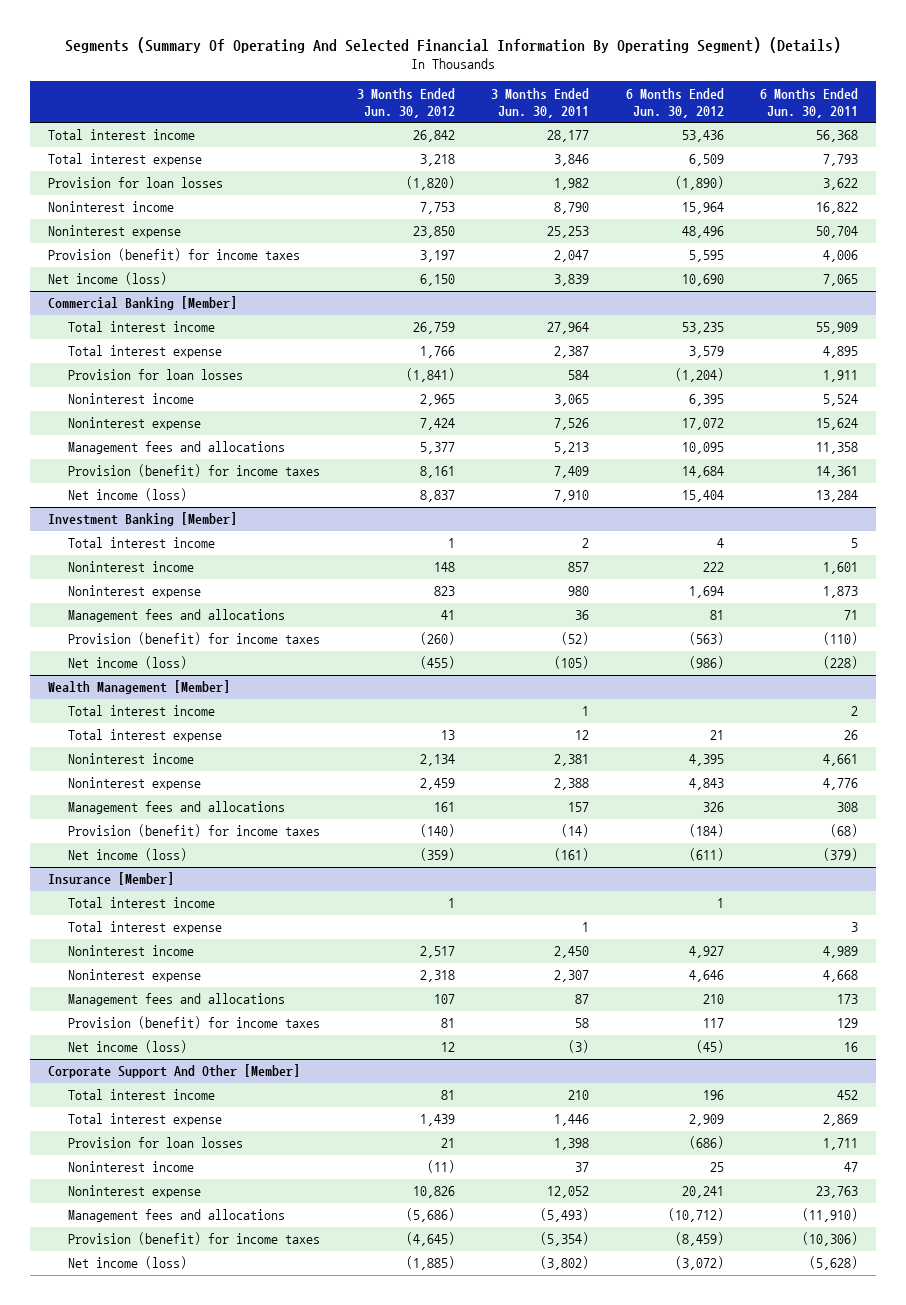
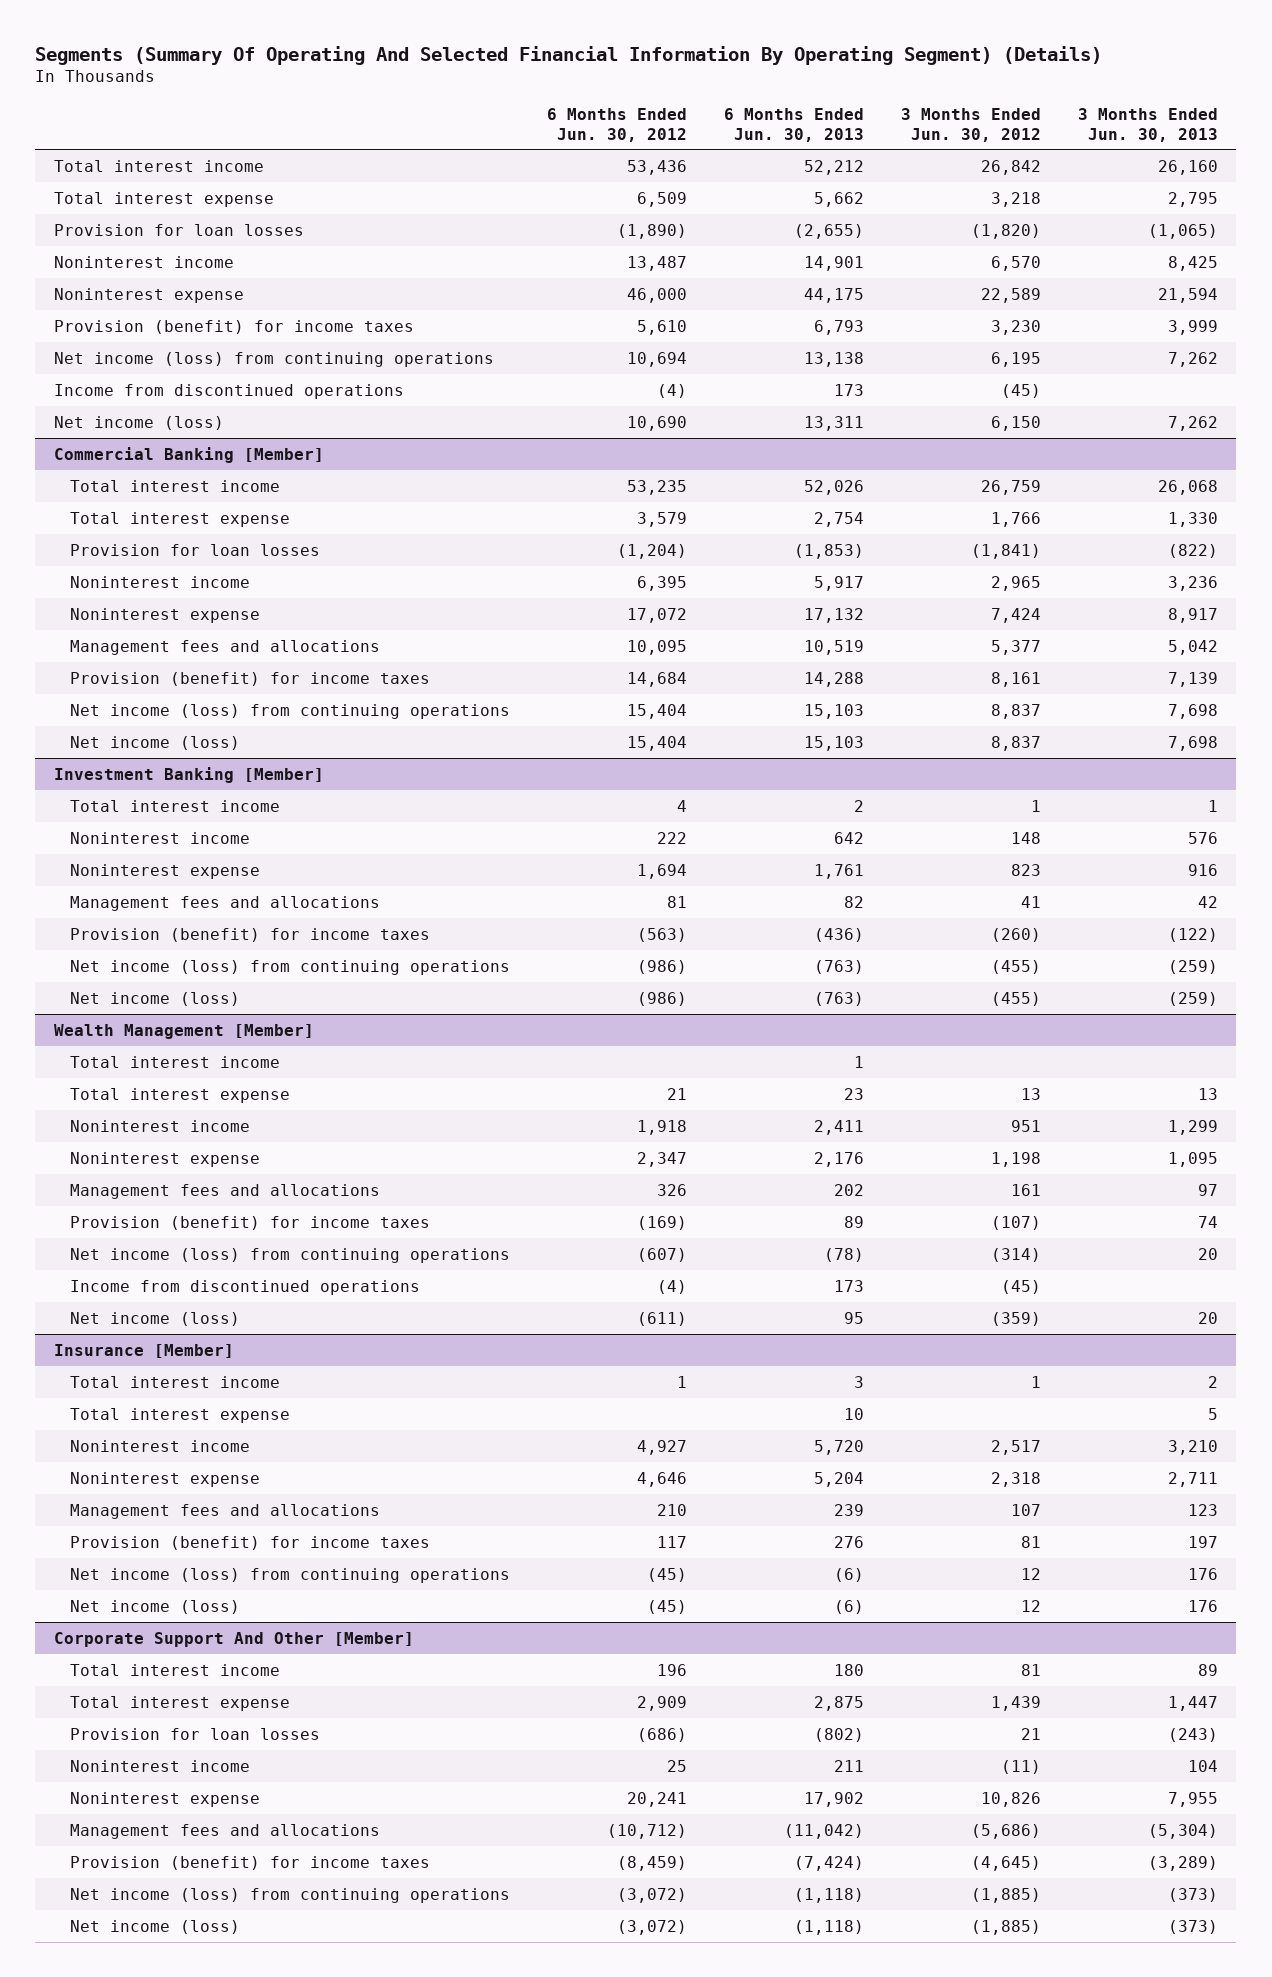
- | 3 Months Ended Jun. 30, 2012 | 3 Months Ended Jun. 30, 2011 | 6 Months Ended Jun. 30, 2012 | 6 Months Ended Jun. 30, 2011
+ | 6 Months Ended Jun. 30, 2012 | 6 Months Ended Jun. 30, 2013 | 3 Months Ended Jun. 30, 2012 | 3 Months Ended Jun. 30, 2013
- Noninterest income | 7,753 | 8,790 | 15,964 | 16,822
- Noninterest expense | 23,850 | 25,253 | 48,496 | 50,704
- Provision (benefit) for income taxes | 3,197 | 2,047 | 5,595 | 4,006
+ Noninterest income | 13,487 | 14,901 | 6,570 | 8,425
+ Noninterest expense | 46,000 | 44,175 | 22,589 | 21,594
+ Provision (benefit) for income taxes | 5,610 | 6,793 | 3,230 | 3,999
+ Net income (loss) from continuing operations | 10,694 | 13,138 | 6,195 | 7,262
+ Income from discontinued operations | (4) | 173 | (45) |
@ Commercial Banking [Member]
+ Net income (loss) from continuing operations | 15,404 | 15,103 | 8,837 | 7,698
@ Investment Banking [Member]
+ Net income (loss) from continuing operations | (986) | (763) | (455) | (259)
@ Wealth Management [Member]
- Noninterest income | 2,134 | 2,381 | 4,395 | 4,661
- Noninterest expense | 2,459 | 2,388 | 4,843 | 4,776
+ Noninterest income | 1,918 | 2,411 | 951 | 1,299
+ Noninterest expense | 2,347 | 2,176 | 1,198 | 1,095
- Provision (benefit) for income taxes | (140) | (14) | (184) | (68)
+ Provision (benefit) for income taxes | (169) | 89 | (107) | 74
+ Net income (loss) from continuing operations | (607) | (78) | (314) | 20
+ Income from discontinued operations | (4) | 173 | (45) |
@ Insurance [Member]
+ Net income (loss) from continuing operations | (45) | (6) | 12 | 176
@ Corporate Support And Other [Member]
+ Net income (loss) from continuing operations | (3,072) | (1,118) | (1,885) | (373)

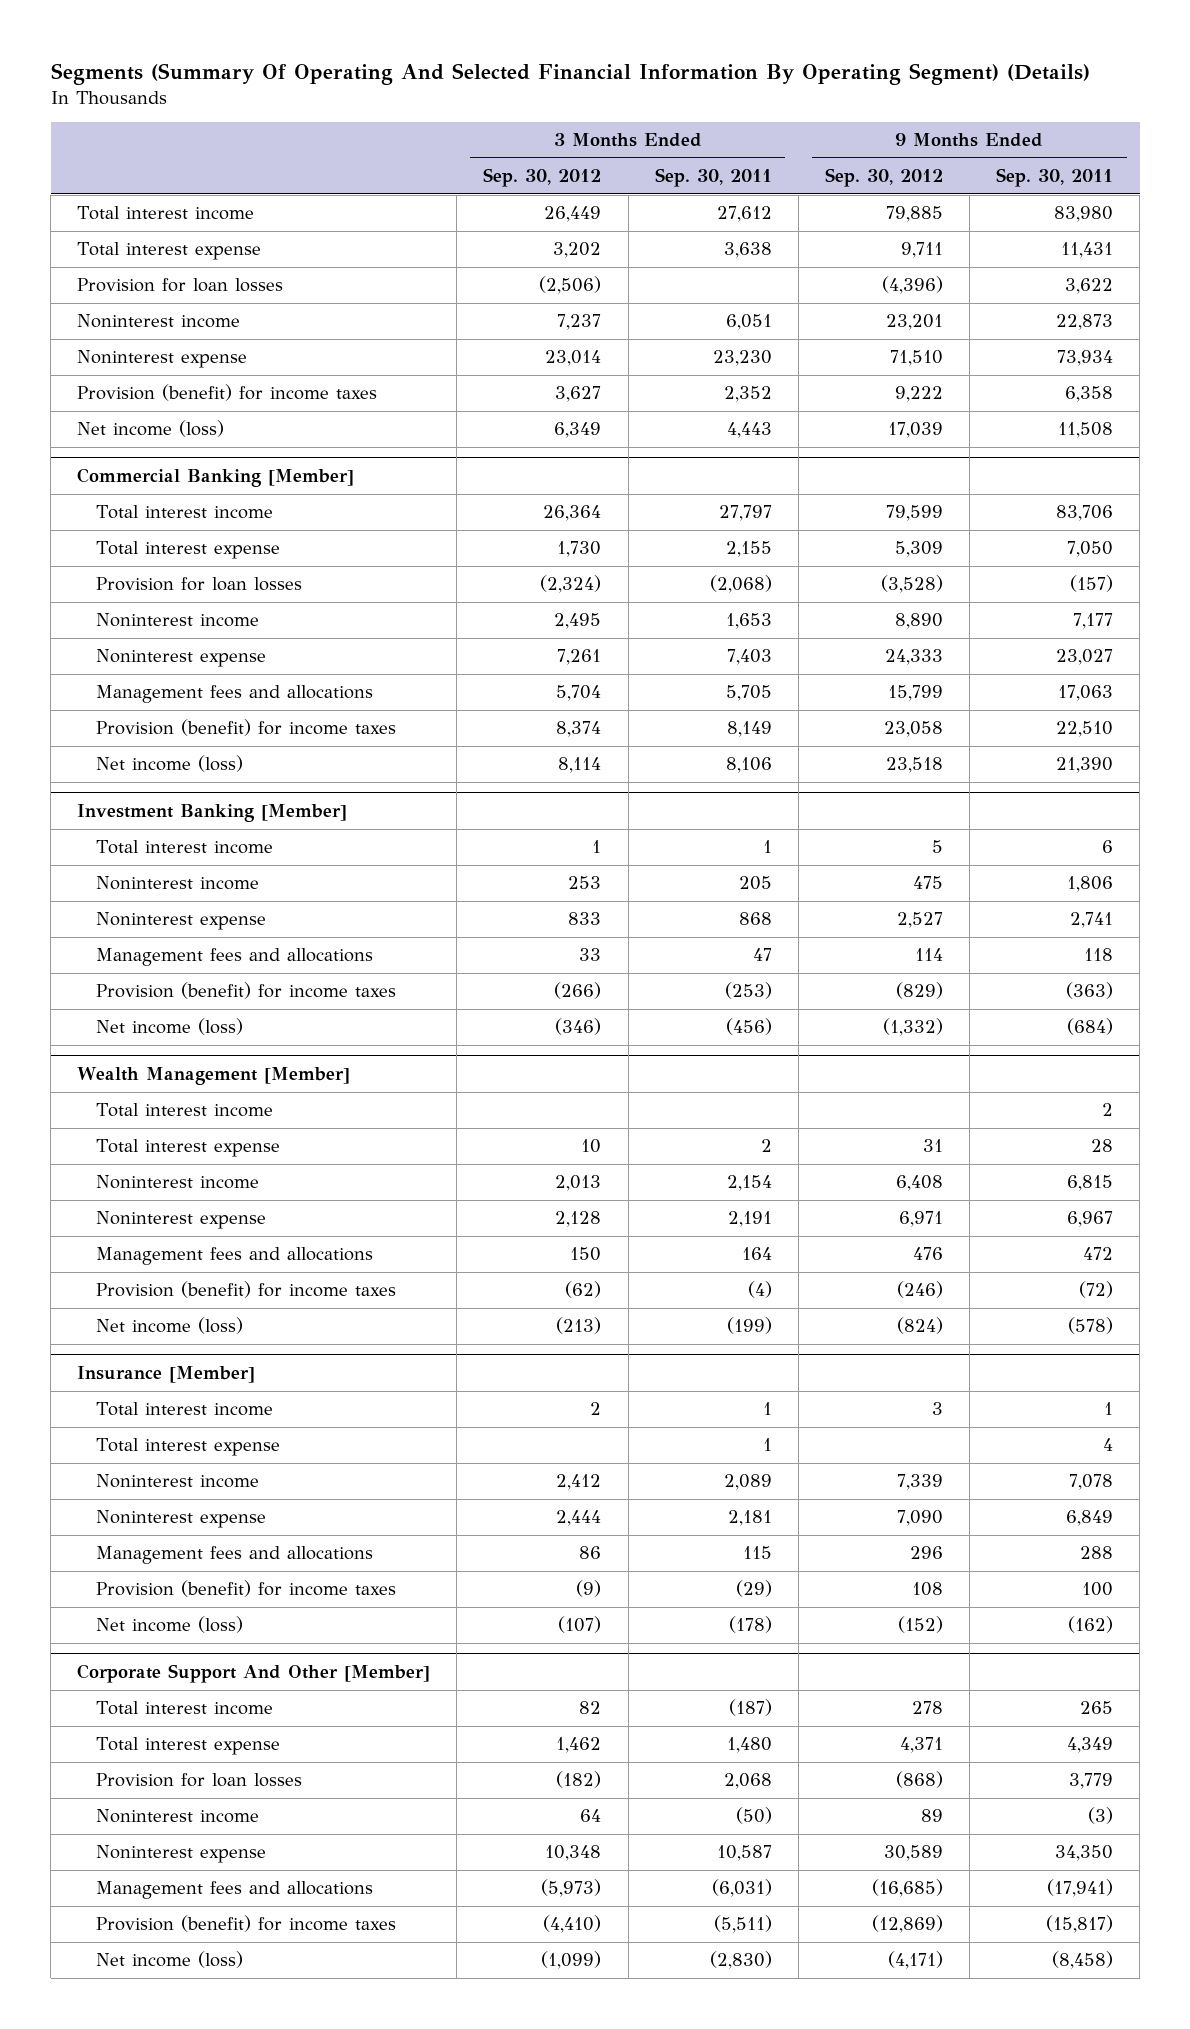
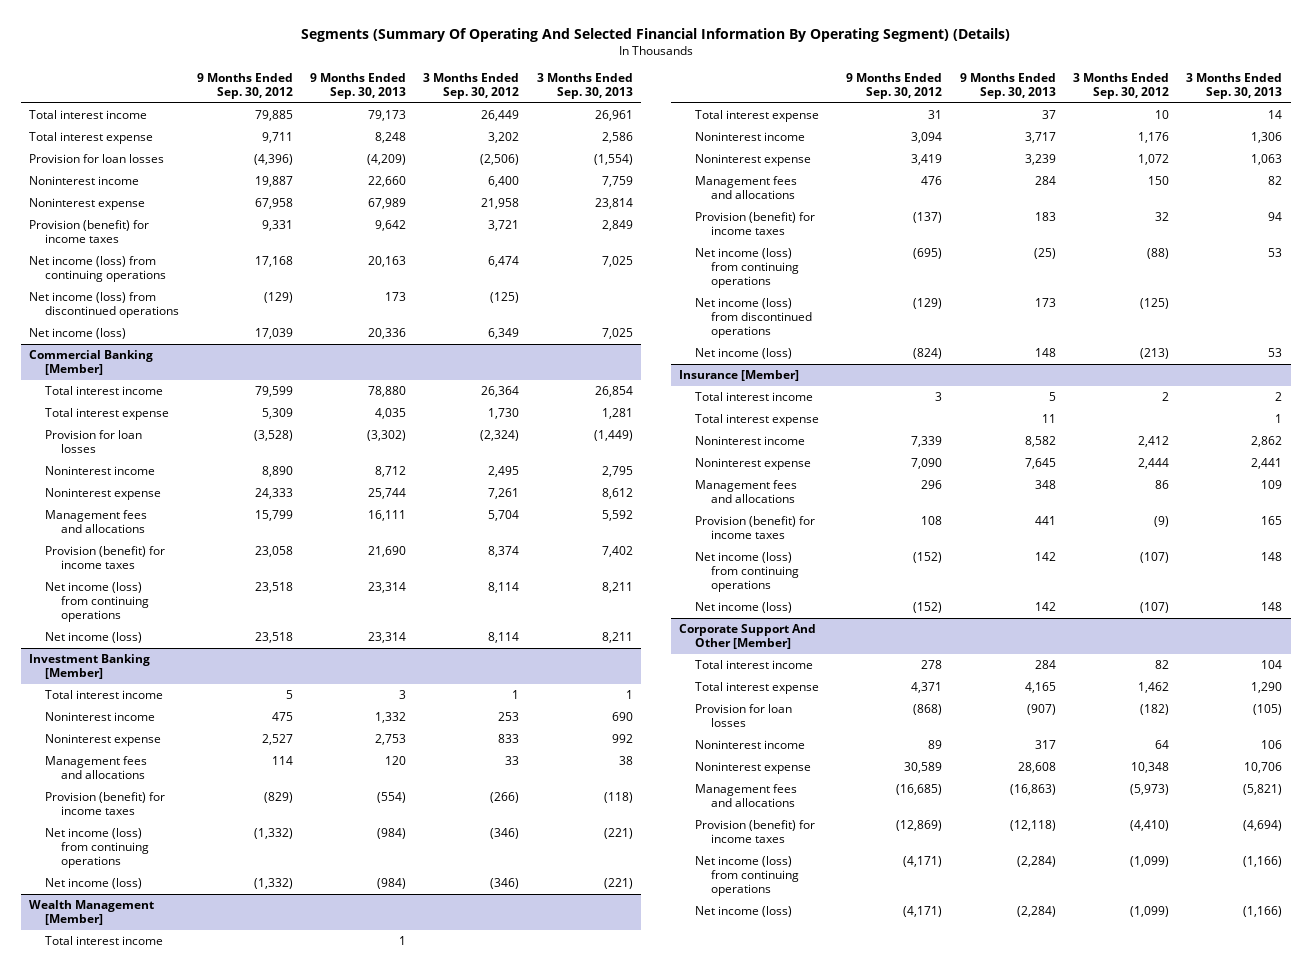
- | 3 Months Ended Sep. 30, 2012 | 3 Months Ended Sep. 30, 2011 | 9 Months Ended Sep. 30, 2012 | 9 Months Ended Sep. 30, 2011
+ | 9 Months Ended Sep. 30, 2012 | 9 Months Ended Sep. 30, 2013 | 3 Months Ended Sep. 30, 2012 | 3 Months Ended Sep. 30, 2013
- Noninterest income | 7,237 | 6,051 | 23,201 | 22,873
- Noninterest expense | 23,014 | 23,230 | 71,510 | 73,934
- Provision (benefit) for income taxes | 3,627 | 2,352 | 9,222 | 6,358
+ Noninterest income | 19,887 | 22,660 | 6,400 | 7,759
+ Noninterest expense | 67,958 | 67,989 | 21,958 | 23,814
+ Provision (benefit) for income taxes | 9,331 | 9,642 | 3,721 | 2,849
+ Net income (loss) from continuing operations | 17,168 | 20,163 | 6,474 | 7,025
+ Net income (loss) from discontinued operations | (129) | 173 | (125) |
@ Commercial Banking [Member]
+ Net income (loss) from continuing operations | 23,518 | 23,314 | 8,114 | 8,211
@ Investment Banking [Member]
+ Net income (loss) from continuing operations | (1,332) | (984) | (346) | (221)
@ Wealth Management [Member]
- Noninterest income | 2,013 | 2,154 | 6,408 | 6,815
- Noninterest expense | 2,128 | 2,191 | 6,971 | 6,967
+ Noninterest income | 3,094 | 3,717 | 1,176 | 1,306
+ Noninterest expense | 3,419 | 3,239 | 1,072 | 1,063
- Provision (benefit) for income taxes | (62) | (4) | (246) | (72)
+ Provision (benefit) for income taxes | (137) | 183 | 32 | 94
+ Net income (loss) from continuing operations | (695) | (25) | (88) | 53
+ Net income (loss) from discontinued operations | (129) | 173 | (125) |
@ Insurance [Member]
+ Net income (loss) from continuing operations | (152) | 142 | (107) | 148
@ Corporate Support And Other [Member]
+ Net income (loss) from continuing operations | (4,171) | (2,284) | (1,099) | (1,166)

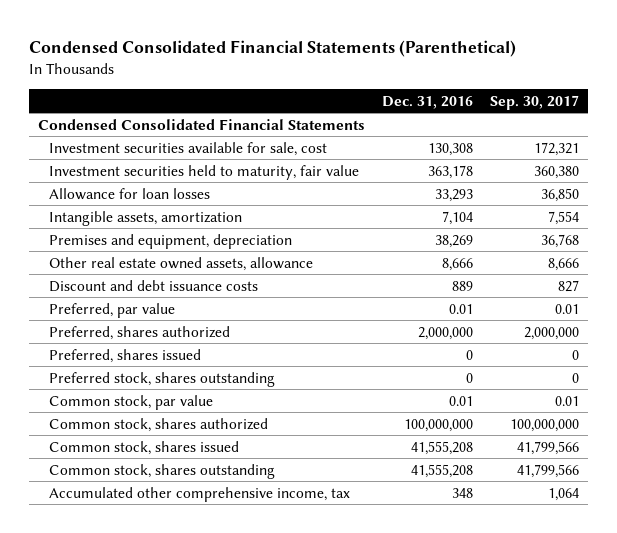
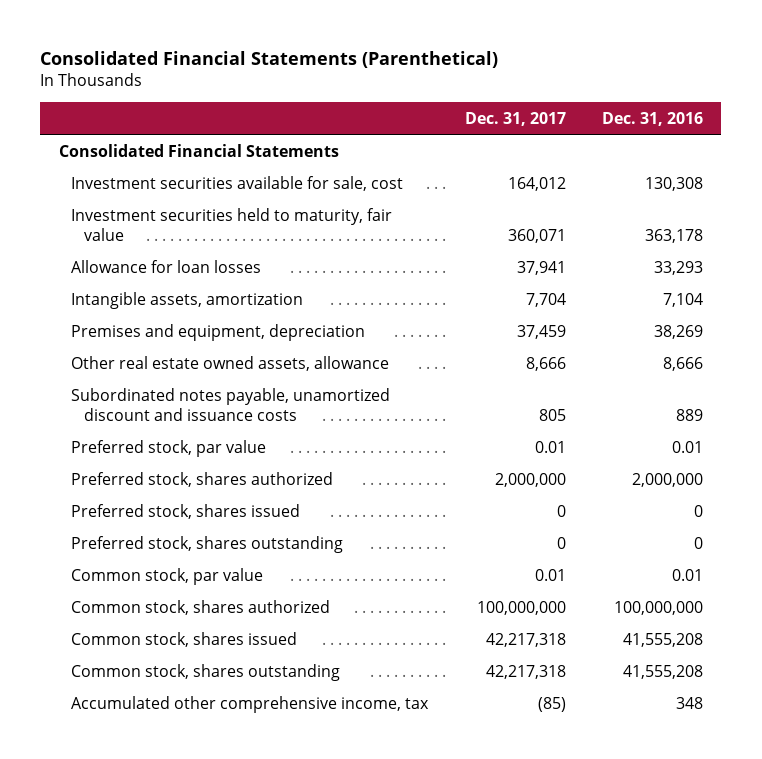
- Condensed Consolidated Financial Statements (Parenthetical)
+ Consolidated Financial Statements (Parenthetical)
- | Dec. 31, 2016 | Sep. 30, 2017
+ | Dec. 31, 2017 | Dec. 31, 2016
- Condensed Consolidated Financial Statements
+ Consolidated Financial Statements
- Discount and debt issuance costs | 889 | 827
- Preferred, par value | 0.01 | 0.01
- Preferred, shares authorized | 2,000,000 | 2,000,000
- Preferred, shares issued | 0 | 0
+ Subordinated notes payable, unamortized discount and issuance costs | 805 | 889
+ Preferred stock, par value | 0.01 | 0.01
+ Preferred stock, shares authorized | 2,000,000 | 2,000,000
+ Preferred stock, shares issued | 0 | 0

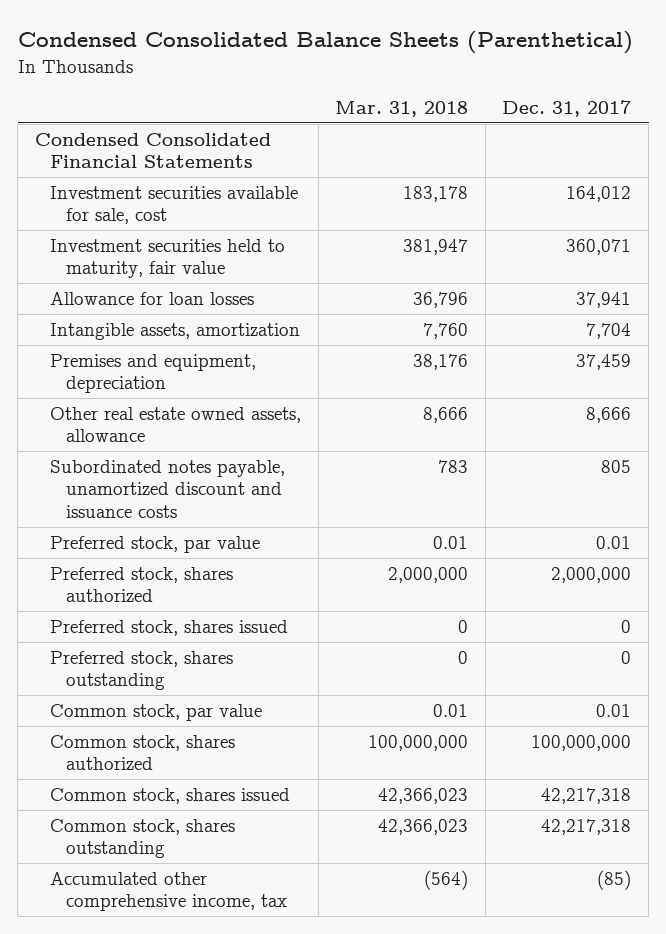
- Consolidated Financial Statements (Parenthetical)
+ Condensed Consolidated Balance Sheets (Parenthetical)
- | Dec. 31, 2017 | Dec. 31, 2016
+ | Mar. 31, 2018 | Dec. 31, 2017
- Consolidated Financial Statements
+ Condensed Consolidated Financial Statements

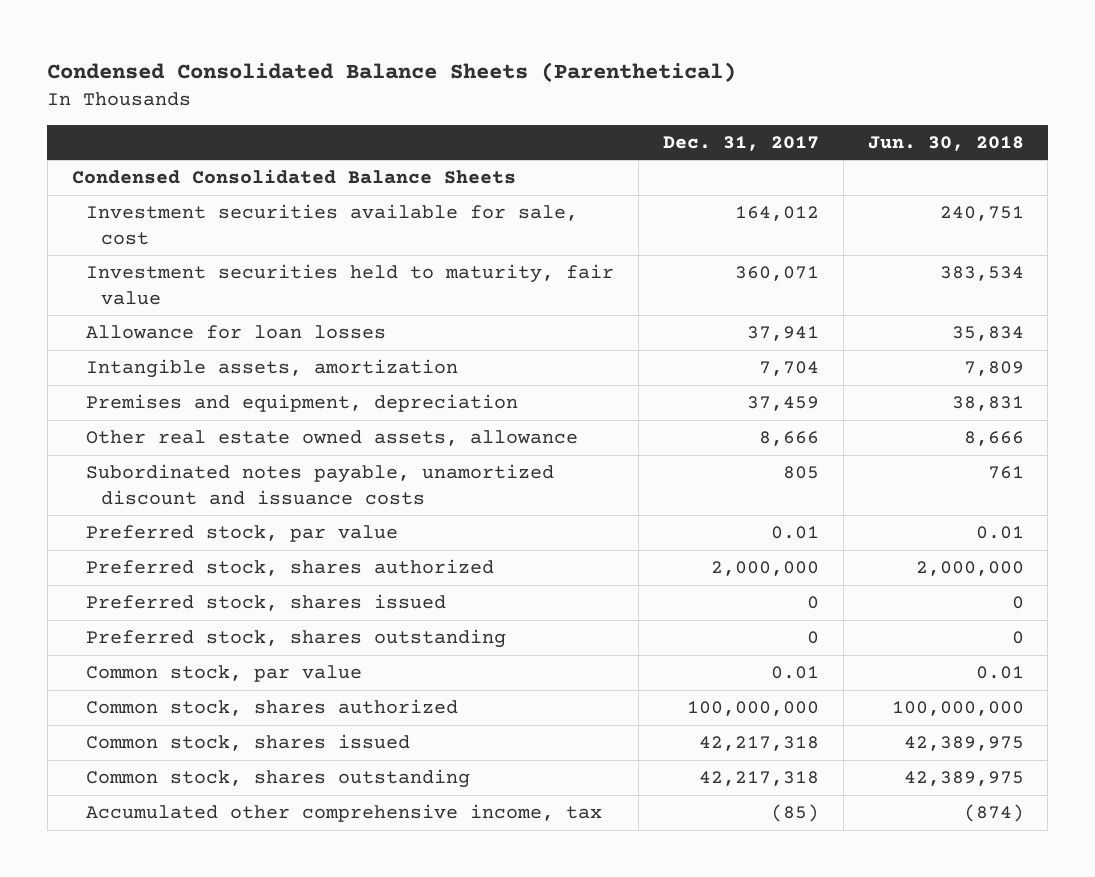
- | Mar. 31, 2018 | Dec. 31, 2017
+ | Dec. 31, 2017 | Jun. 30, 2018
- Condensed Consolidated Financial Statements
+ Condensed Consolidated Balance Sheets

